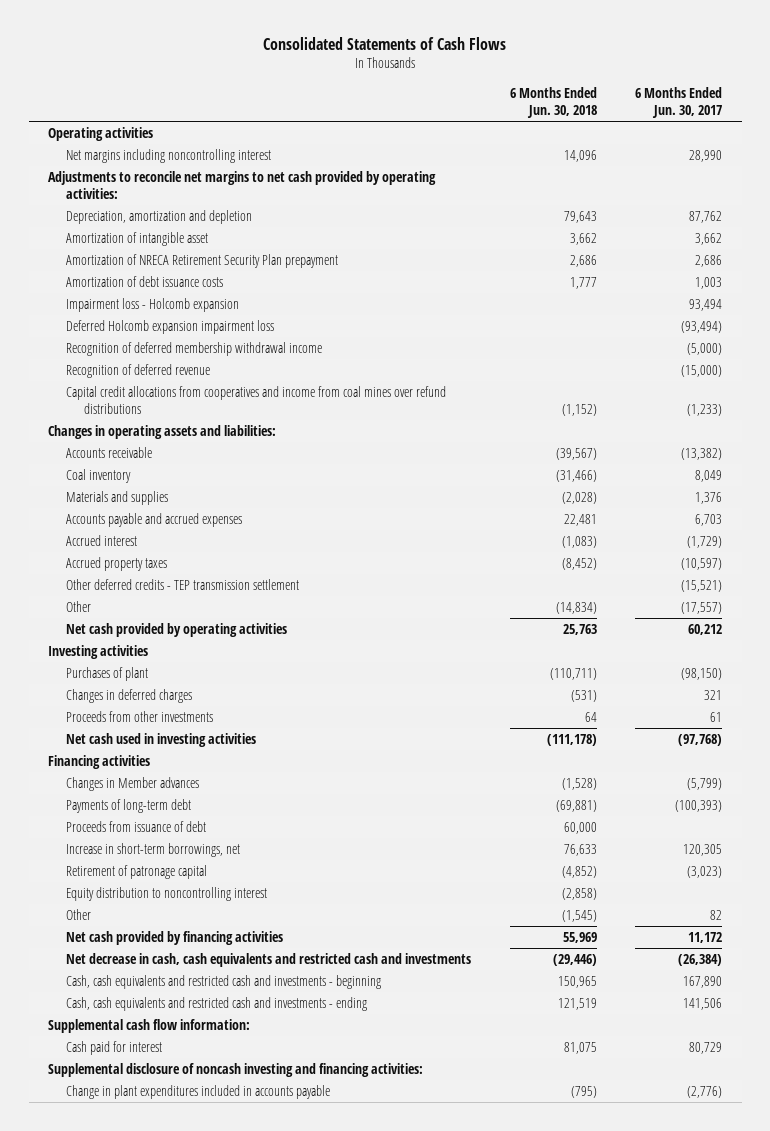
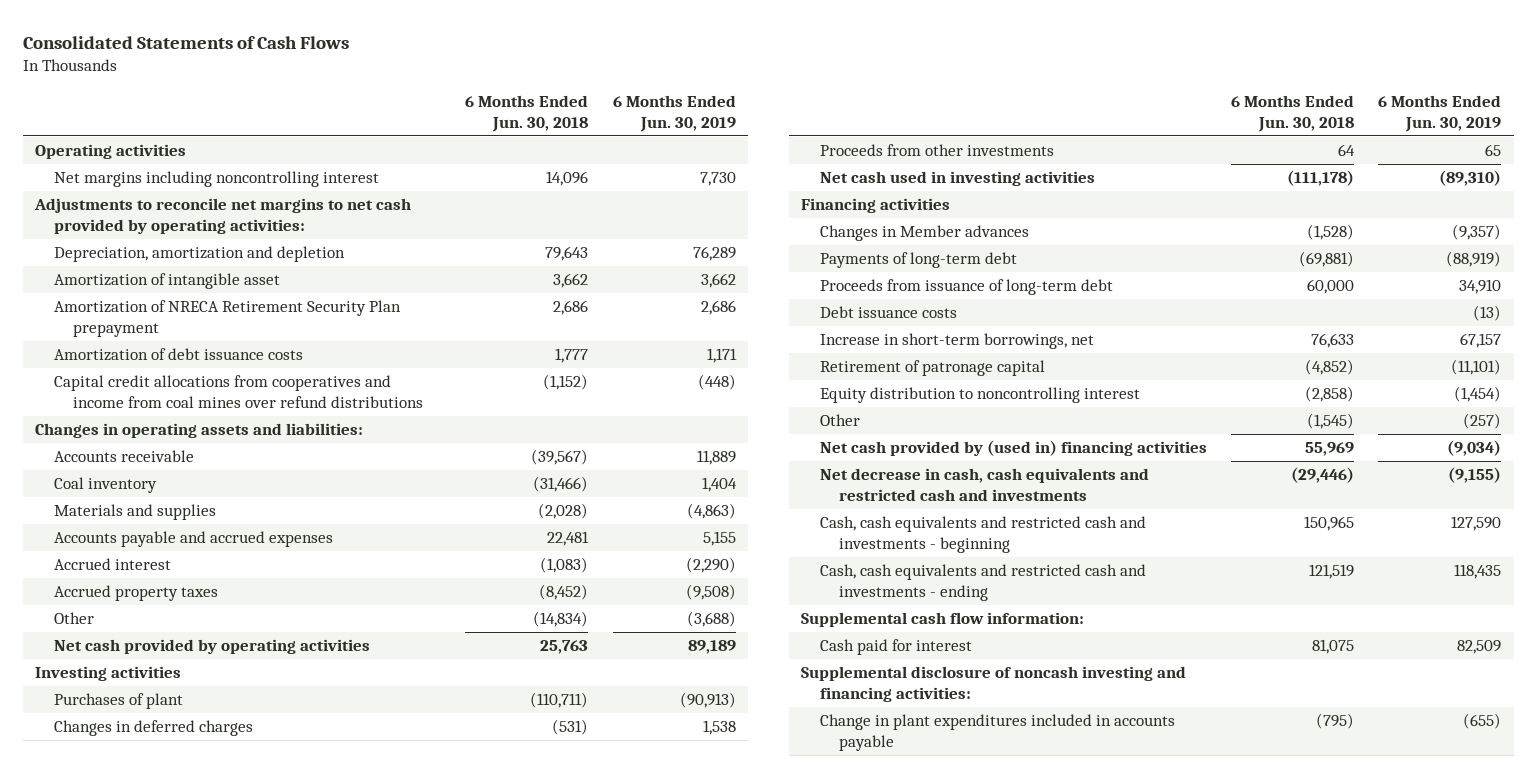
- | 6 Months Ended Jun. 30, 2018 | 6 Months Ended Jun. 30, 2017
+ | 6 Months Ended Jun. 30, 2018 | 6 Months Ended Jun. 30, 2019
- Impairment loss - Holcomb expansion | | 93,494
- Deferred Holcomb expansion impairment loss | | (93,494)
- Recognition of deferred membership withdrawal income | | (5,000)
- Recognition of deferred revenue | | (15,000)
- Other deferred credits - TEP transmission settlement | | (15,521)
- Proceeds from issuance of debt | 60,000 |
+ Proceeds from issuance of long-term debt | 60,000 | 34,910
+ Debt issuance costs | | (13)
- Net cash provided by financing activities | 55,969 | 11,172
+ Net cash provided by (used in) financing activities | 55,969 | (9,034)

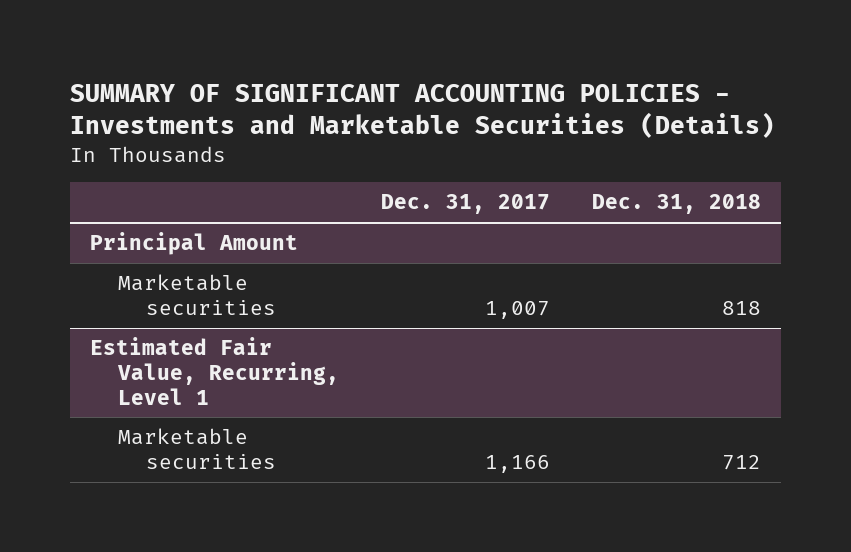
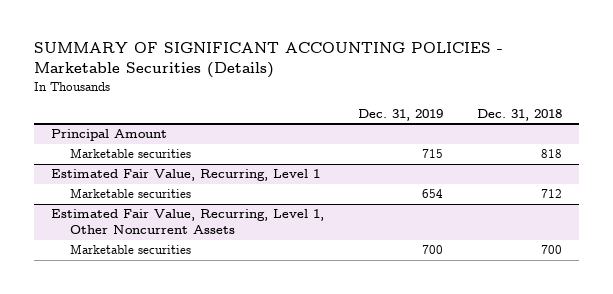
- SUMMARY OF SIGNIFICANT ACCOUNTING POLICIES - Investments and Marketable Securities (Details)
+ SUMMARY OF SIGNIFICANT ACCOUNTING POLICIES - Marketable Securities (Details)
- | Dec. 31, 2017 | Dec. 31, 2018
+ | Dec. 31, 2019 | Dec. 31, 2018
+ Estimated Fair Value, Recurring, Level 1, Other Noncurrent Assets
+ Marketable securities | 700 | 700

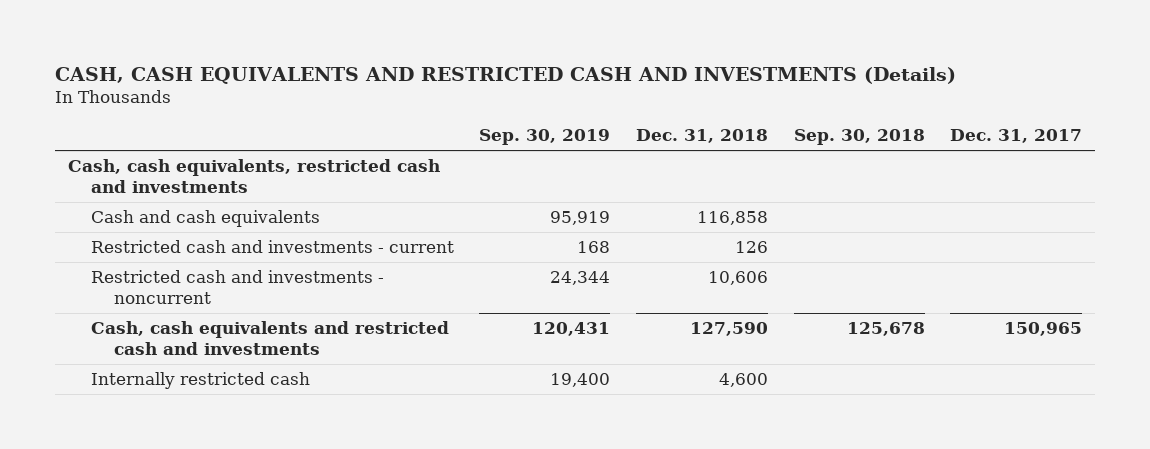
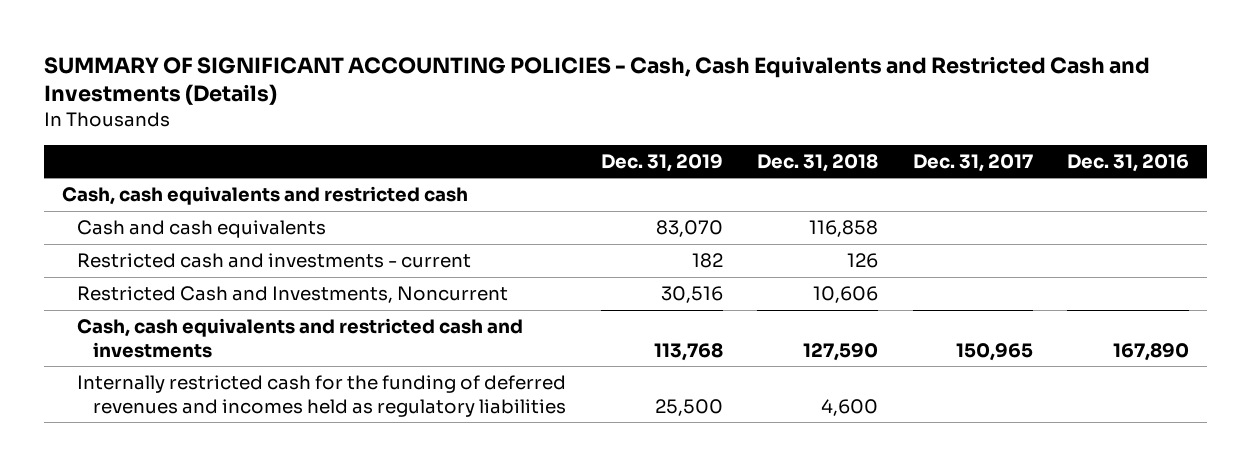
- CASH, CASH EQUIVALENTS AND RESTRICTED CASH AND INVESTMENTS (Details)
+ SUMMARY OF SIGNIFICANT ACCOUNTING POLICIES - Cash, Cash Equivalents and Restricted Cash and Investments (Details)
- | Sep. 30, 2019 | Dec. 31, 2018 | Sep. 30, 2018 | Dec. 31, 2017
+ | Dec. 31, 2019 | Dec. 31, 2018 | Dec. 31, 2017 | Dec. 31, 2016
- Cash, cash equivalents, restricted cash and investments
+ Cash, cash equivalents and restricted cash
- Restricted cash and investments - noncurrent | 24,344 | 10,606 | |
+ Restricted Cash and Investments, Noncurrent | 30,516 | 10,606 | |
- Internally restricted cash | 19,400 | 4,600 | |
+ Internally restricted cash for the funding of deferred revenues and incomes held as regulatory liabilities | 25,500 | 4,600 | |

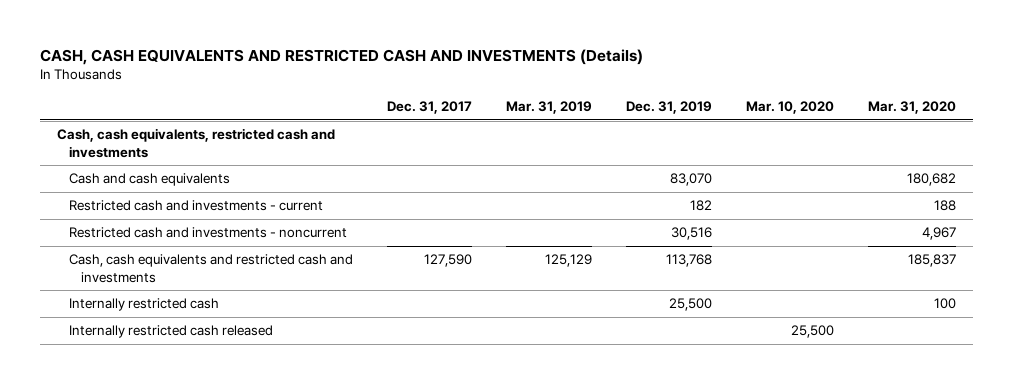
- SUMMARY OF SIGNIFICANT ACCOUNTING POLICIES - Cash, Cash Equivalents and Restricted Cash and Investments (Details)
+ CASH, CASH EQUIVALENTS AND RESTRICTED CASH AND INVESTMENTS (Details)
- | Dec. 31, 2019 | Dec. 31, 2018 | Dec. 31, 2017 | Dec. 31, 2016
+ | Dec. 31, 2017 | Mar. 31, 2019 | Dec. 31, 2019 | Mar. 10, 2020 | Mar. 31, 2020
- Cash, cash equivalents and restricted cash
+ Cash, cash equivalents, restricted cash and investments
- Restricted Cash and Investments, Noncurrent | 30,516 | 10,606 | |
- Cash, cash equivalents and restricted cash and investments | 113,768 | 127,590 | 150,965 | 167,890
- Internally restricted cash for the funding of deferred revenues and incomes held as regulatory liabilities | 25,500 | 4,600 | |
+ Restricted cash and investments - noncurrent | | | 30,516 | | 4,967
+ Cash, cash equivalents and restricted cash and investments | 127,590 | 125,129 | 113,768 | | 185,837
+ Internally restricted cash | | | 25,500 | | 100
+ Internally restricted cash released | | | | 25,500 |

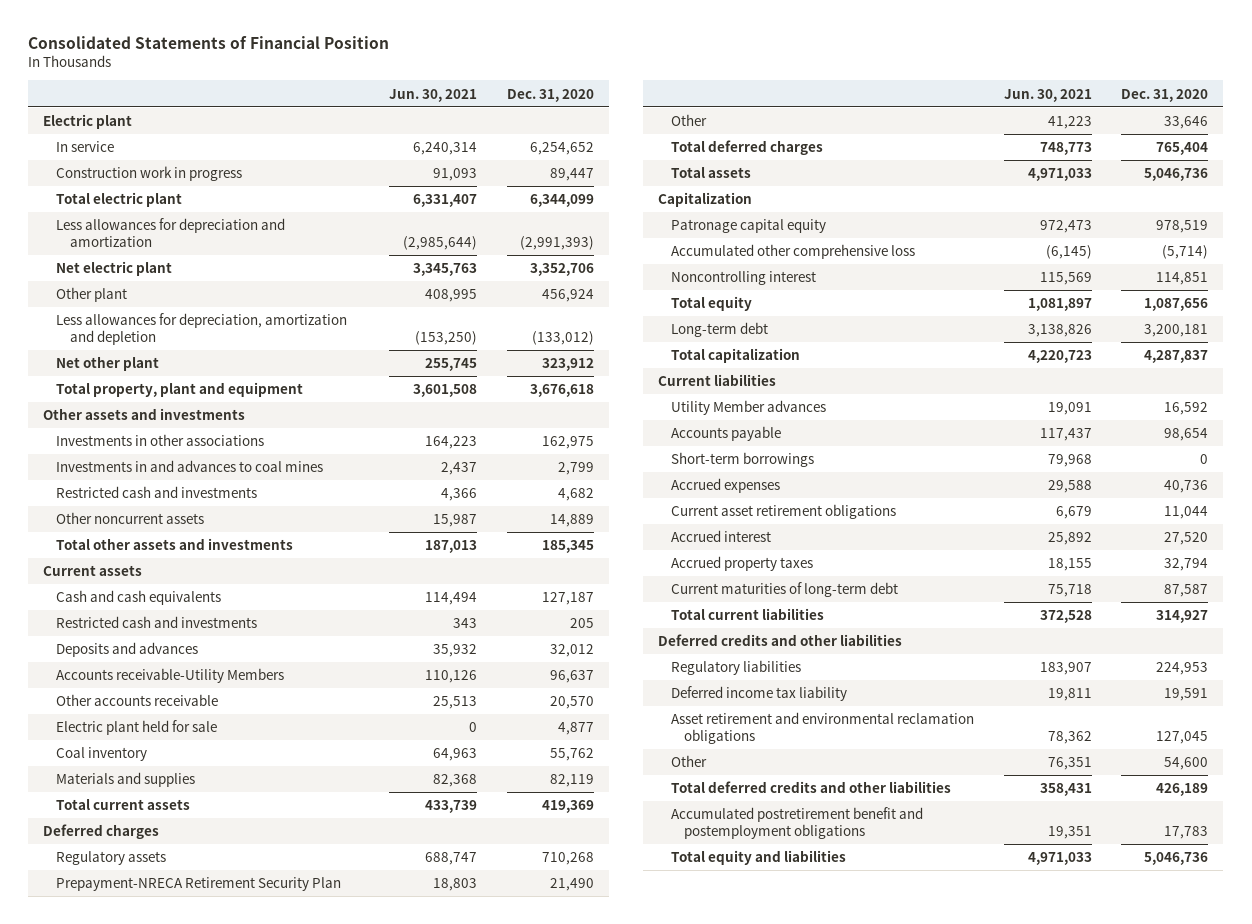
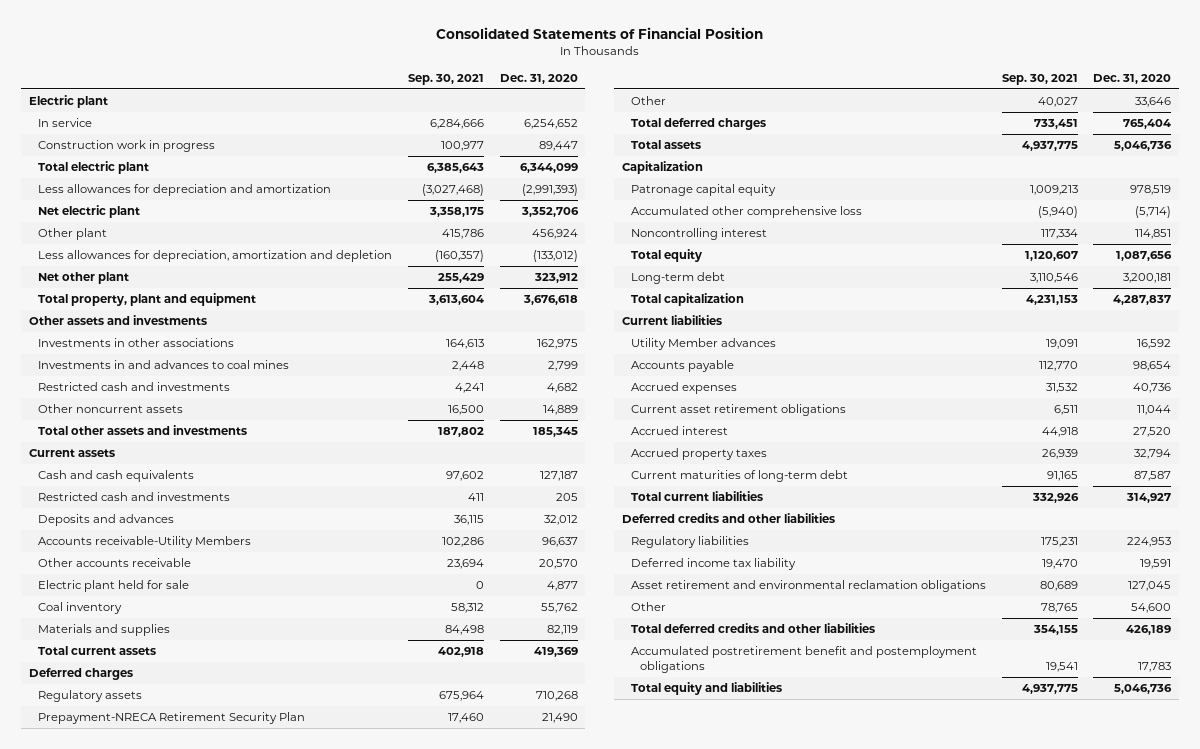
- | Jun. 30, 2021 | Dec. 31, 2020
+ | Sep. 30, 2021 | Dec. 31, 2020
- Short-term borrowings | 79,968 | 0

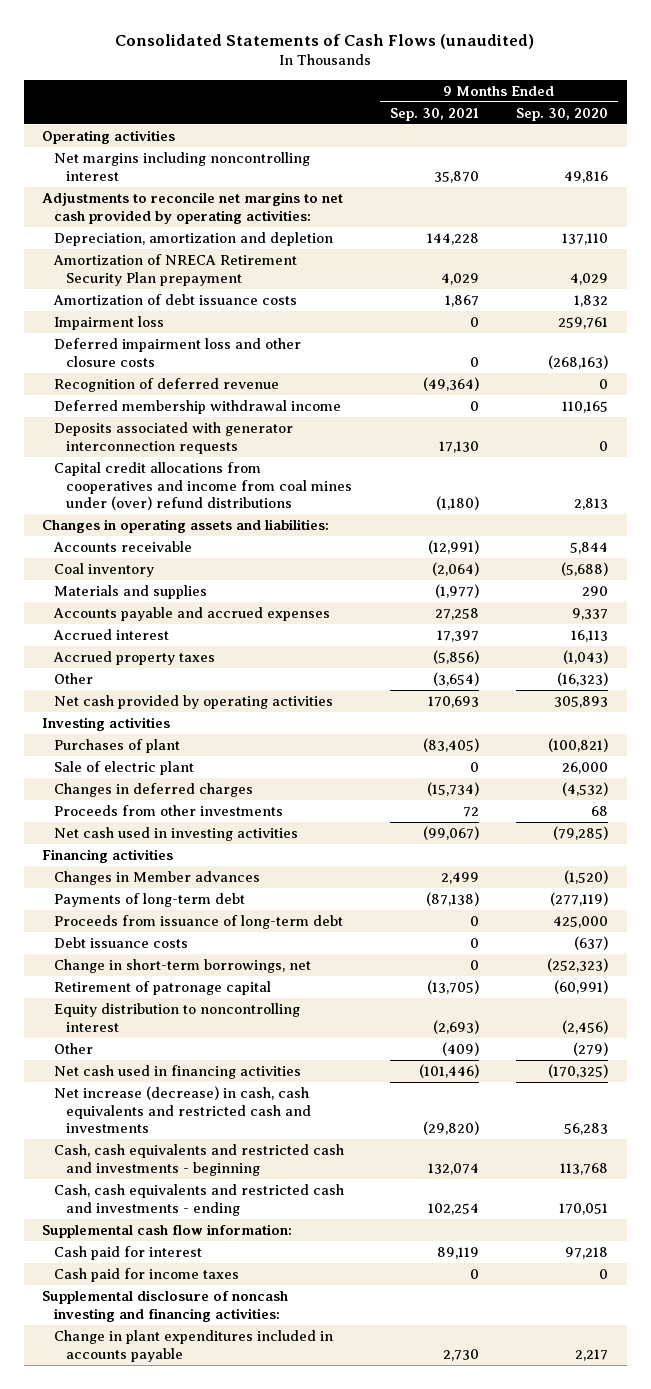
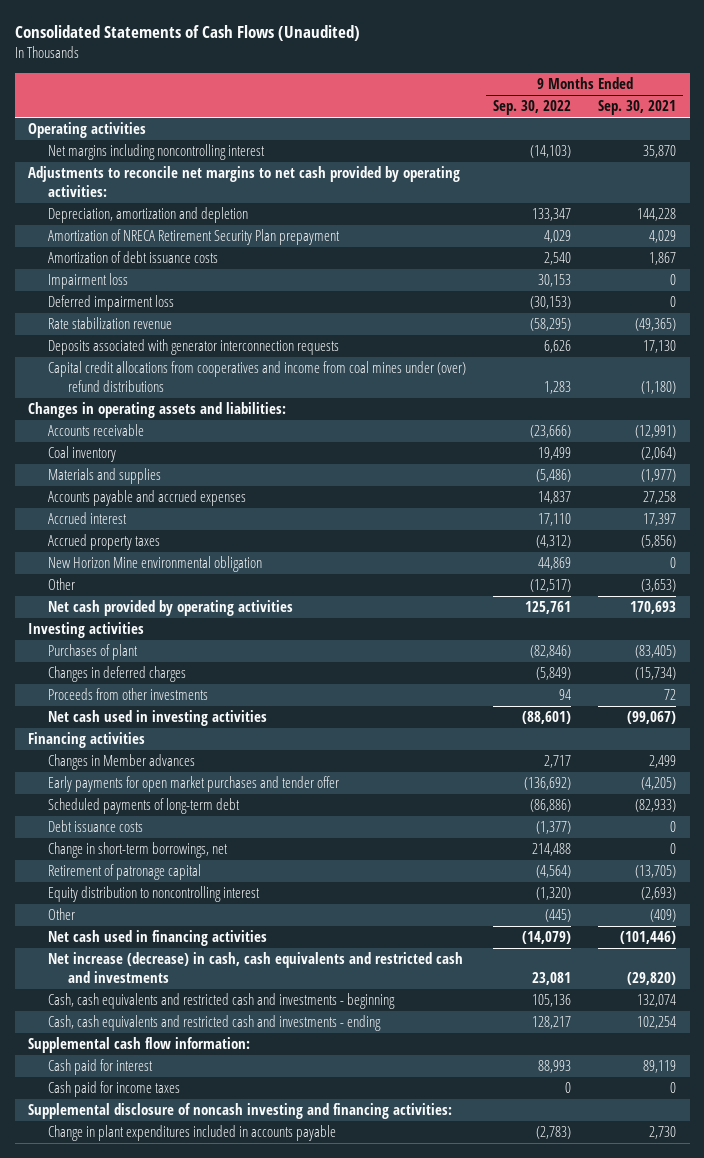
- Consolidated Statements of Cash Flows (unaudited)
+ Consolidated Statements of Cash Flows (Unaudited)
- | 9 Months Ended Sep. 30, 2021 | 9 Months Ended Sep. 30, 2020
+ | 9 Months Ended Sep. 30, 2022 | 9 Months Ended Sep. 30, 2021
- Deferred impairment loss and other closure costs | 0 | (268,163)
- Recognition of deferred revenue | (49,364) | 0
- Deferred membership withdrawal income | 0 | 110,165
+ Deferred impairment loss | (30,153) | 0
+ Rate stabilization revenue | (58,295) | (49,365)
- Other | (3,654) | (16,323)
+ New Horizon Mine environmental obligation | 44,869 | 0
+ Other | (12,517) | (3,653)
- Sale of electric plant | 0 | 26,000
- Payments of long-term debt | (87,138) | (277,119)
- Proceeds from issuance of long-term debt | 0 | 425,000
+ Early payments for open market purchases and tender offer | (136,692) | (4,205)
+ Scheduled payments of long-term debt | (86,886) | (82,933)

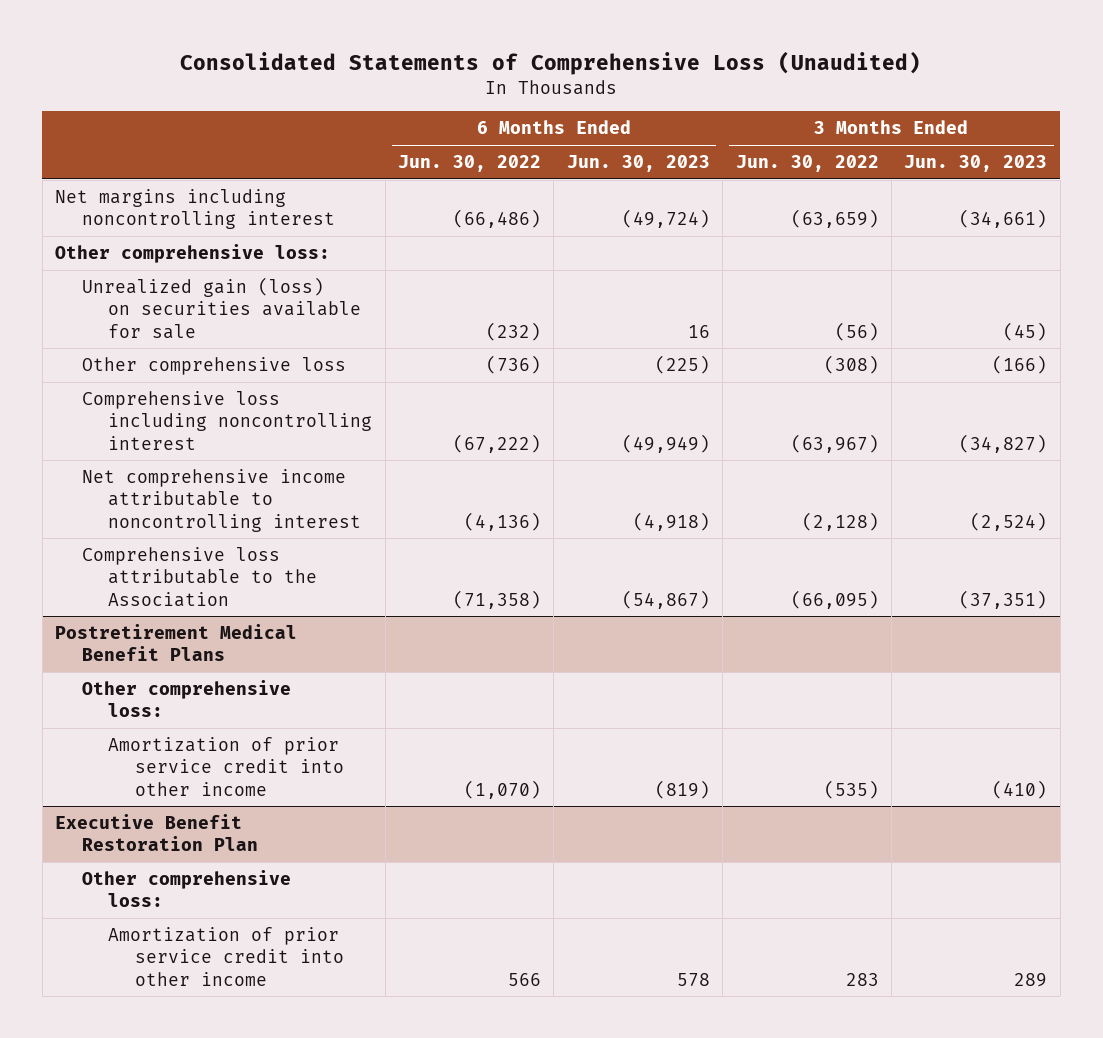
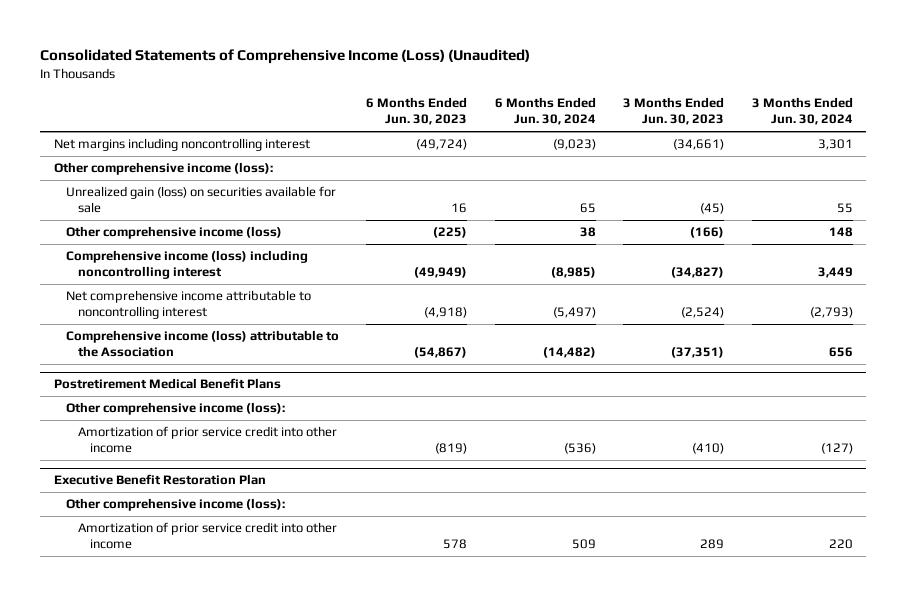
- Consolidated Statements of Comprehensive Loss (Unaudited)
+ Consolidated Statements of Comprehensive Income (Loss) (Unaudited)
- | 6 Months Ended Jun. 30, 2022 | 6 Months Ended Jun. 30, 2023 | 3 Months Ended Jun. 30, 2022 | 3 Months Ended Jun. 30, 2023
+ | 6 Months Ended Jun. 30, 2023 | 6 Months Ended Jun. 30, 2024 | 3 Months Ended Jun. 30, 2023 | 3 Months Ended Jun. 30, 2024
- Other comprehensive loss:
+ Other comprehensive income (loss):
- Other comprehensive loss | (736) | (225) | (308) | (166)
- Comprehensive loss including noncontrolling interest | (67,222) | (49,949) | (63,967) | (34,827)
+ Other comprehensive income (loss) | (225) | 38 | (166) | 148
+ Comprehensive income (loss) including noncontrolling interest | (49,949) | (8,985) | (34,827) | 3,449
- Comprehensive loss attributable to the Association | (71,358) | (54,867) | (66,095) | (37,351)
+ Comprehensive income (loss) attributable to the Association | (54,867) | (14,482) | (37,351) | 656
@ Postretirement Medical Benefit Plans
- Other comprehensive loss:
+ Other comprehensive income (loss):
@ Executive Benefit Restoration Plan
- Other comprehensive loss:
+ Other comprehensive income (loss):

